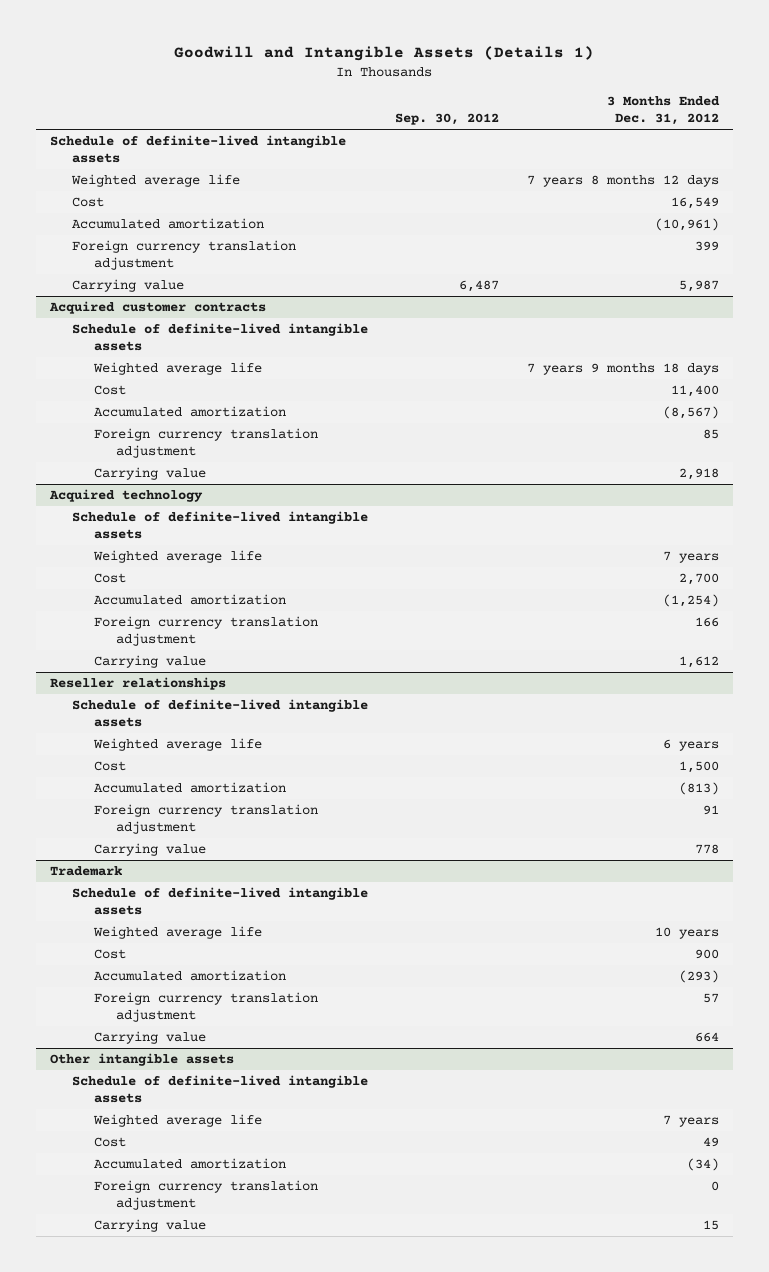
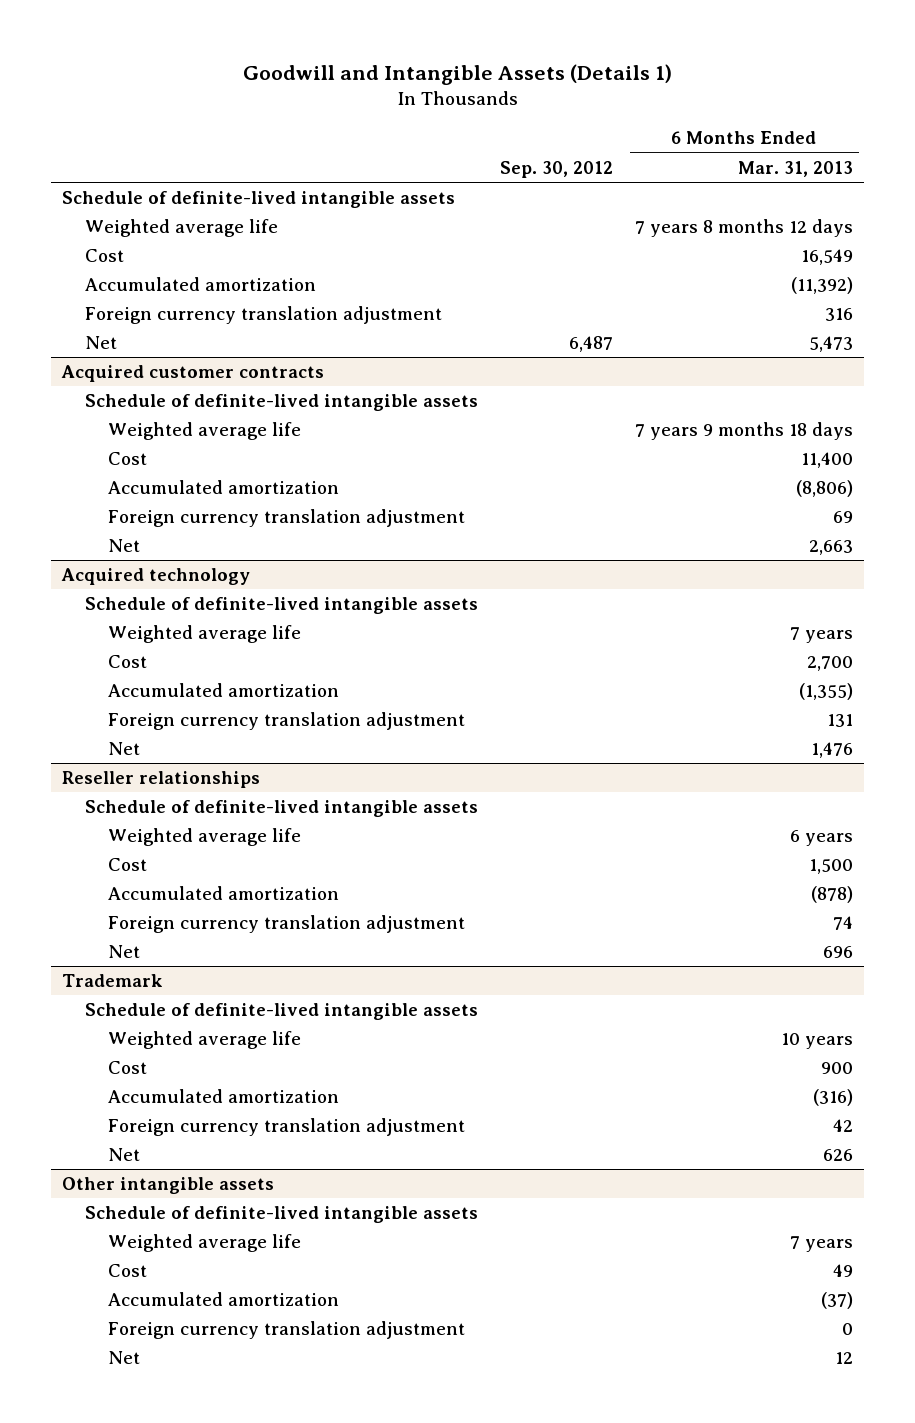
- | Sep. 30, 2012 | 3 Months Ended Dec. 31, 2012
+ | Sep. 30, 2012 | 6 Months Ended Mar. 31, 2013
- Carrying value | 6,487 | 5,987
+ Net | 6,487 | 5,473
@ Acquired customer contracts
- Carrying value | | 2,918
+ Net | | 2,663
@ Acquired technology
- Carrying value | | 1,612
+ Net | | 1,476
@ Reseller relationships
- Carrying value | | 778
+ Net | | 696
@ Trademark
- Carrying value | | 664
+ Net | | 626
@ Other intangible assets
- Carrying value | | 15
+ Net | | 12

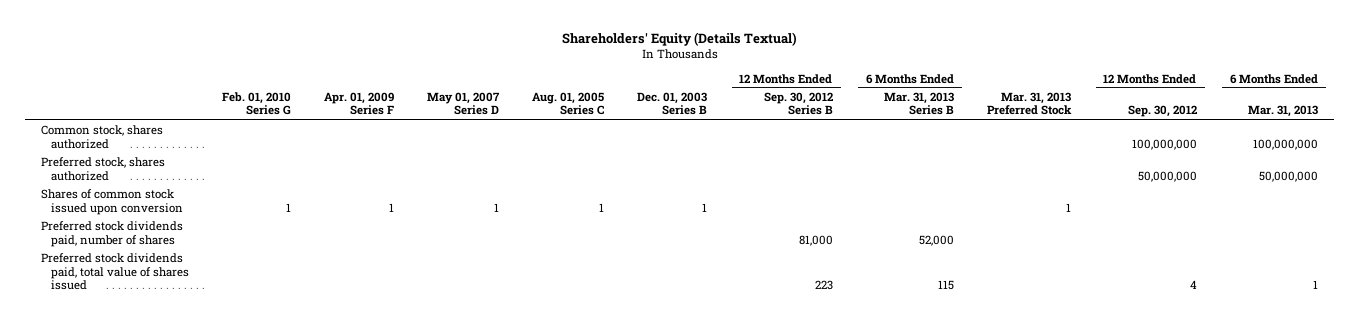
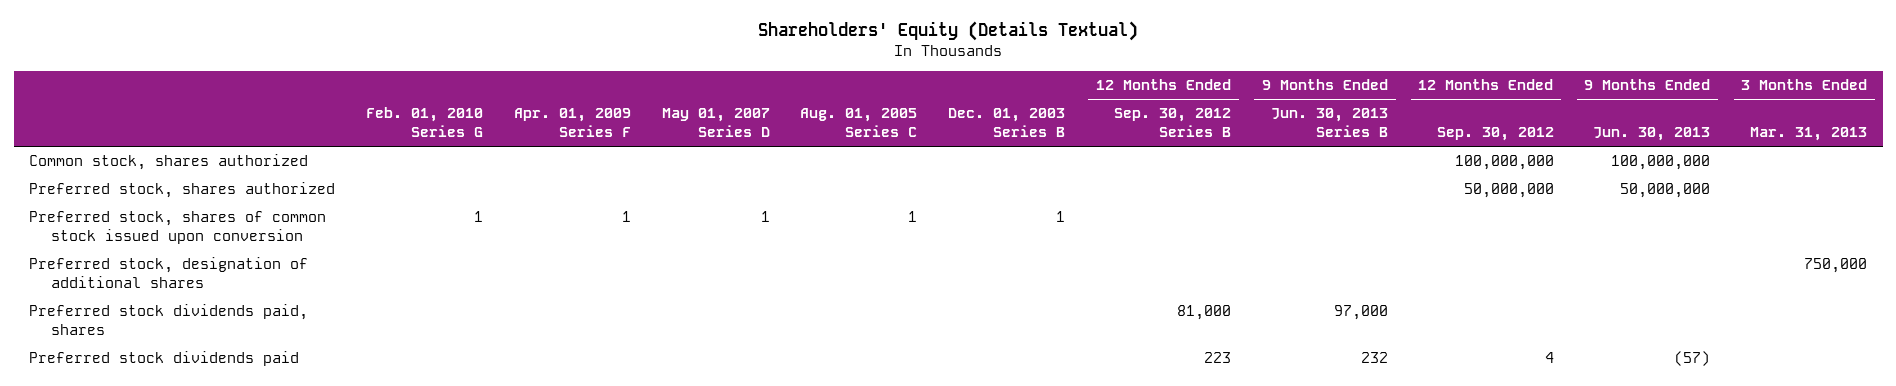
- | Feb. 01, 2010 Series G | Apr. 01, 2009 Series F | May 01, 2007 Series D | Aug. 01, 2005 Series C | Dec. 01, 2003 Series B | 12 Months Ended Sep. 30, 2012 Series B | 6 Months Ended Mar. 31, 2013 Series B | Mar. 31, 2013 Preferred Stock | 12 Months Ended Sep. 30, 2012 | 6 Months Ended Mar. 31, 2013
+ | Feb. 01, 2010 Series G | Apr. 01, 2009 Series F | May 01, 2007 Series D | Aug. 01, 2005 Series C | Dec. 01, 2003 Series B | 12 Months Ended Sep. 30, 2012 Series B | 9 Months Ended Jun. 30, 2013 Series B | 12 Months Ended Sep. 30, 2012 | 9 Months Ended Jun. 30, 2013 | 3 Months Ended Mar. 31, 2013
- Shares of common stock issued upon conversion | 1 | 1 | 1 | 1 | 1 | | | 1 | |
- Preferred stock dividends paid, number of shares | | | | | | 81,000 | 52,000 | | |
- Preferred stock dividends paid, total value of shares issued | | | | | | 223 | 115 | | 4 | 1
+ Preferred stock, shares of common stock issued upon conversion | 1 | 1 | 1 | 1 | 1 | | | | |
+ Preferred stock, designation of additional shares | | | | | | | | | | 750,000
+ Preferred stock dividends paid, shares | | | | | | 81,000 | 97,000 | | |
+ Preferred stock dividends paid | | | | | | 223 | 232 | 4 | (57) |

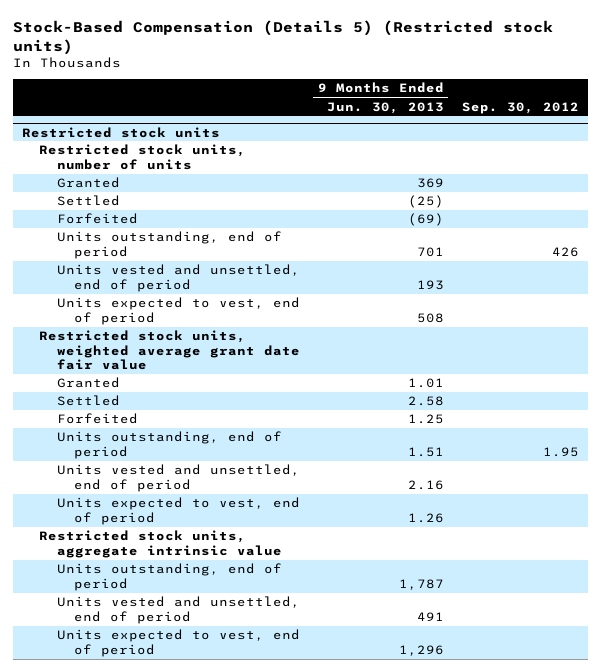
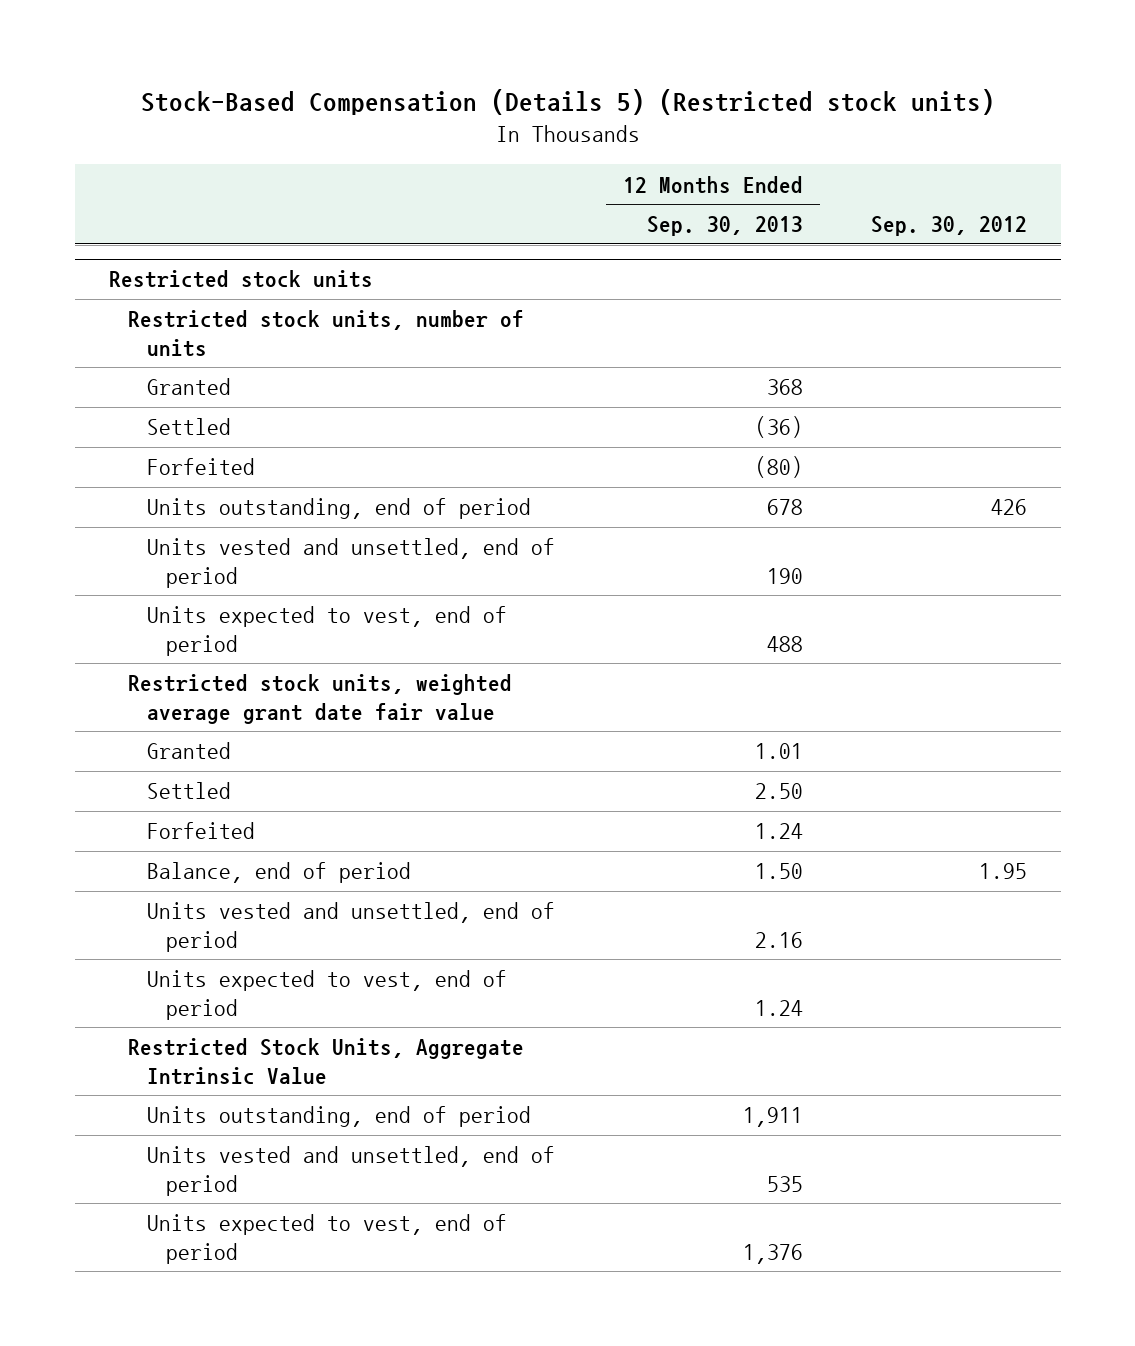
- | 9 Months Ended Jun. 30, 2013 | Sep. 30, 2012
+ | 12 Months Ended Sep. 30, 2013 | Sep. 30, 2012
@ Restricted stock units
- Units outstanding, end of period | 1.51 | 1.95
+ Balance, end of period | 1.50 | 1.95
- Restricted stock units, aggregate intrinsic value
+ Restricted Stock Units, Aggregate Intrinsic Value

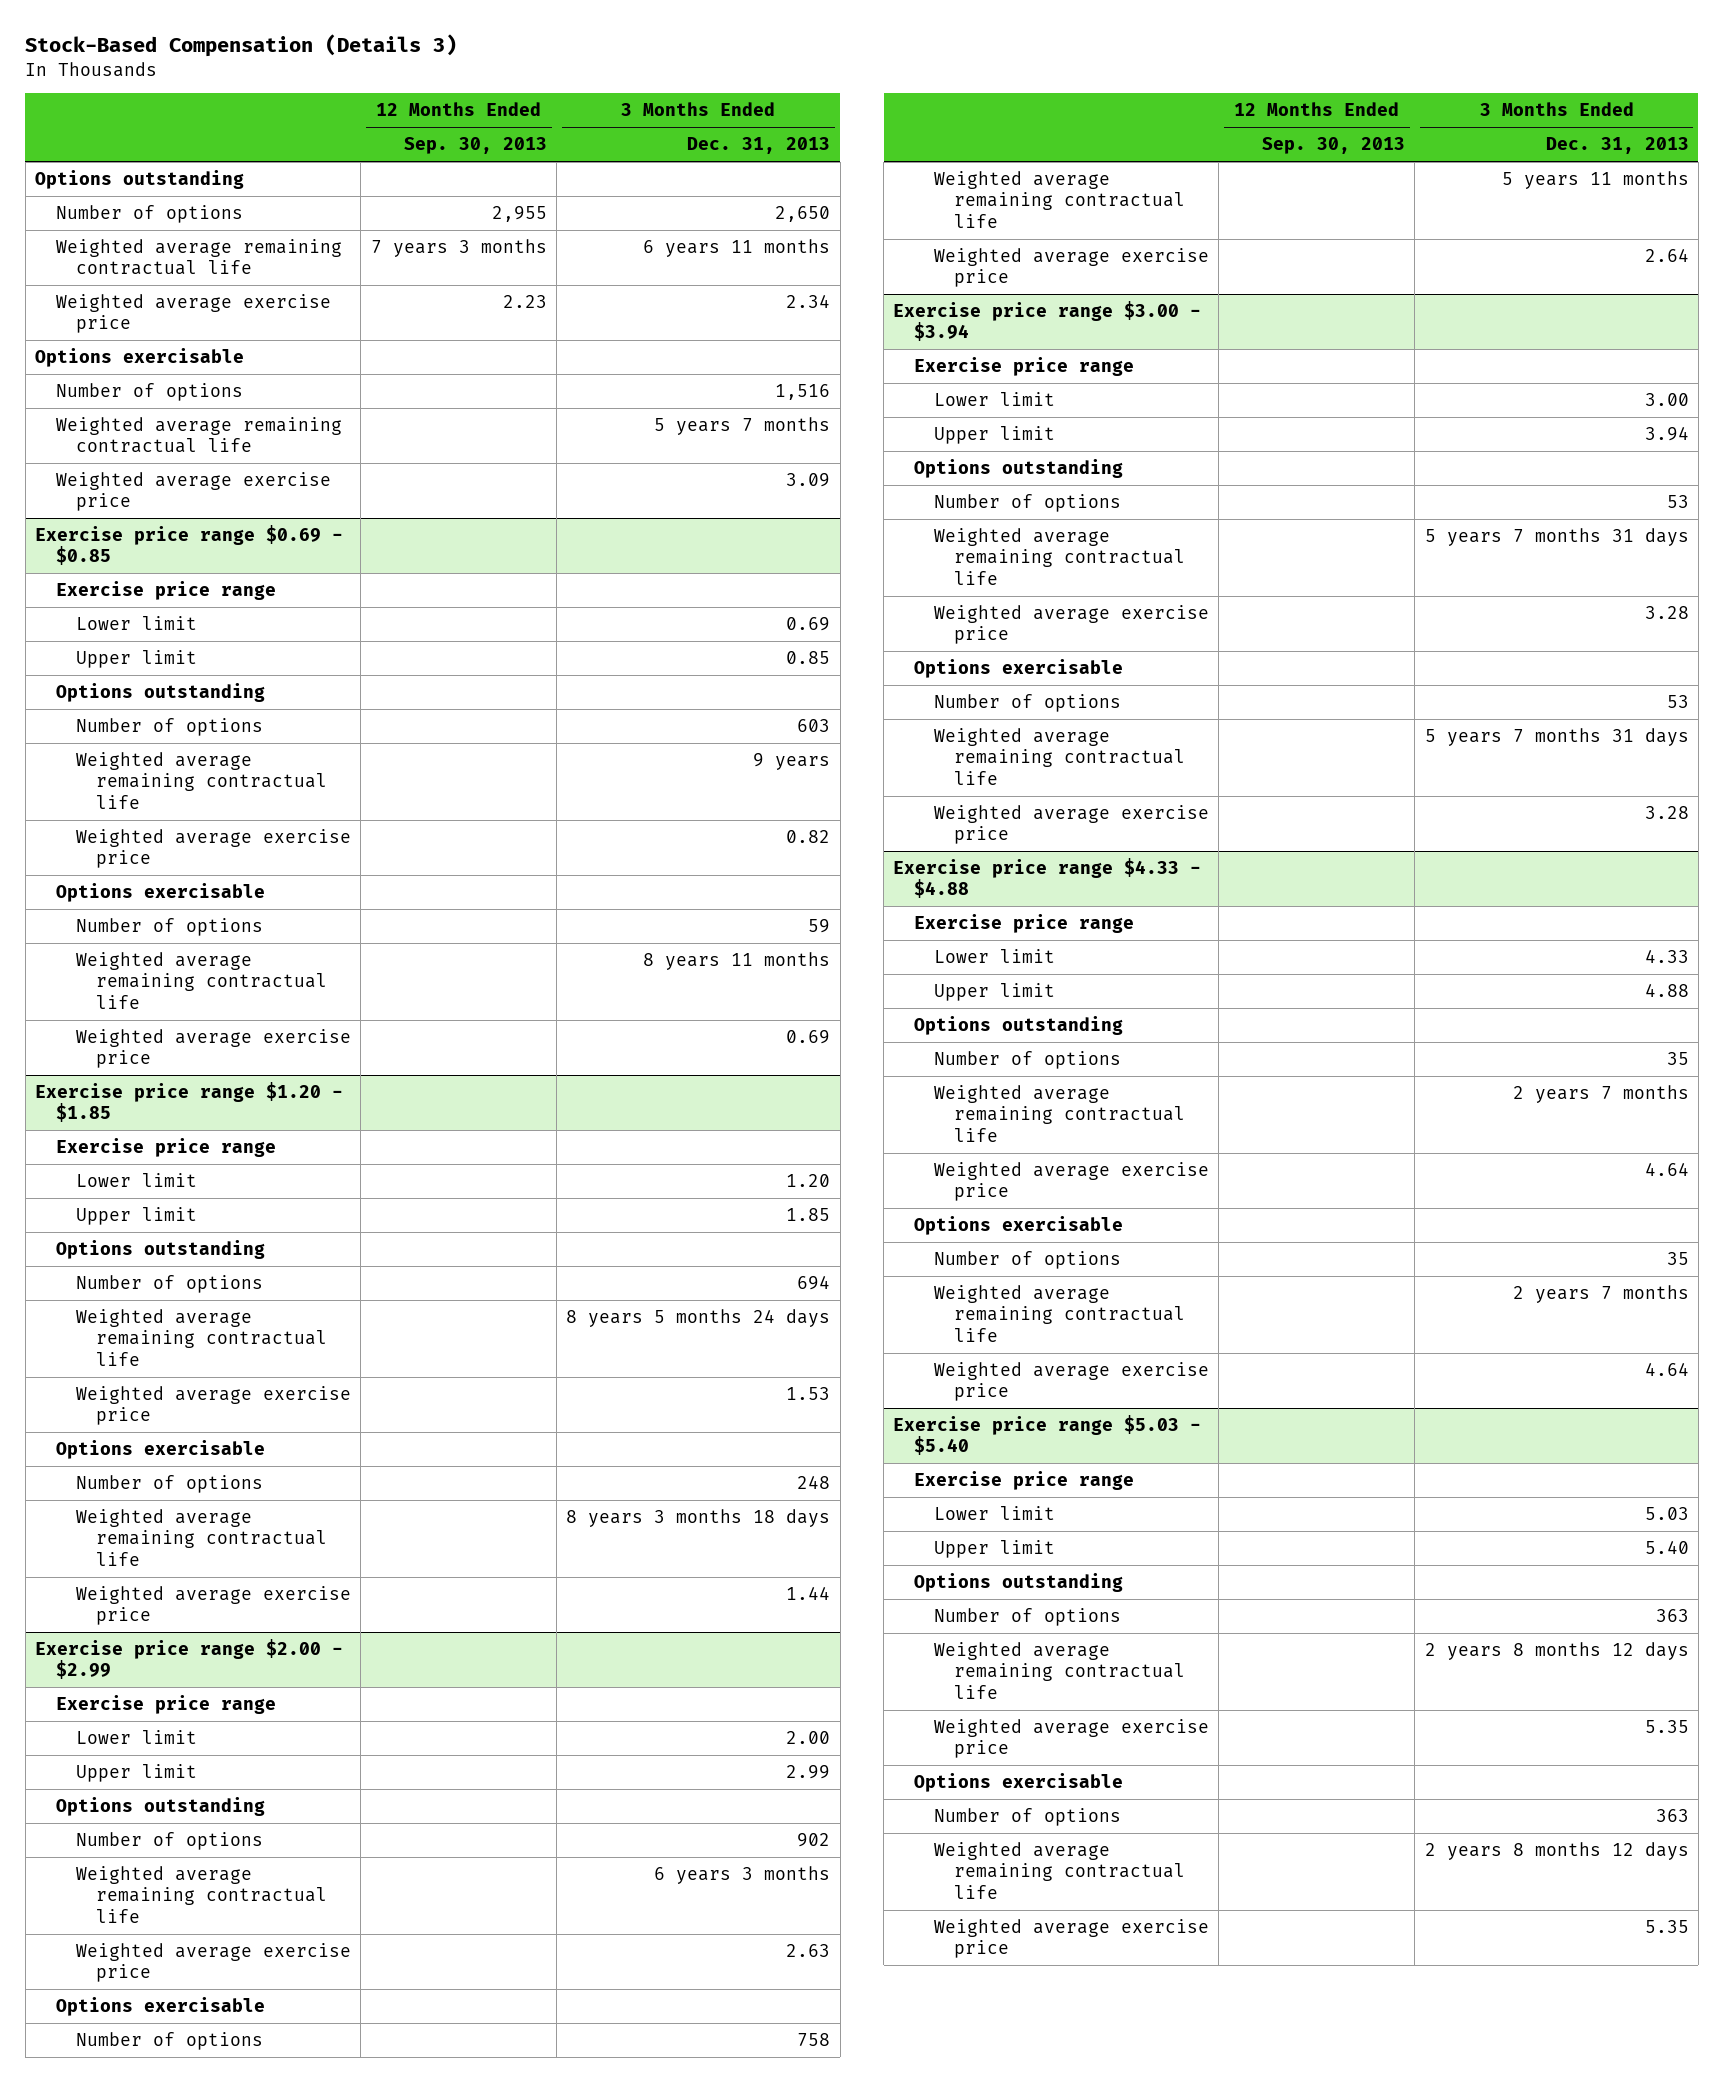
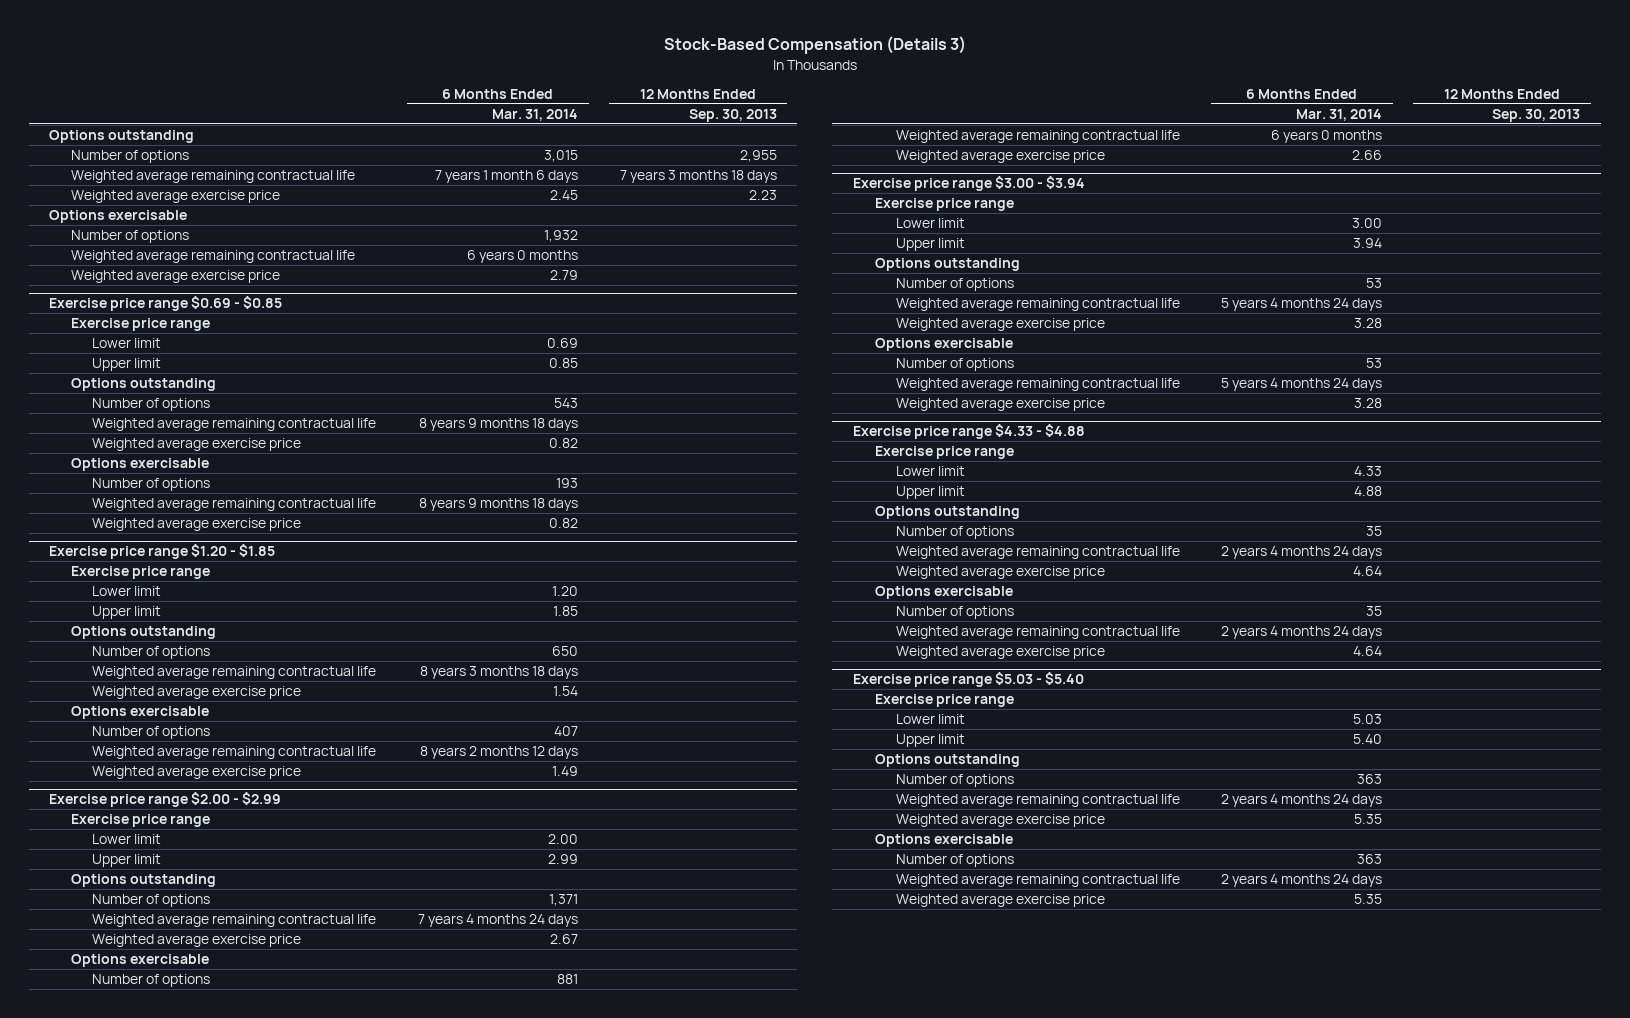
- | 12 Months Ended Sep. 30, 2013 | 3 Months Ended Dec. 31, 2013
+ | 6 Months Ended Mar. 31, 2014 | 12 Months Ended Sep. 30, 2013
- Weighted average remaining contractual life | 7 years 3 months | 6 years 11 months
+ Weighted average remaining contractual life | 7 years 1 month 6 days | 7 years 3 months 18 days

